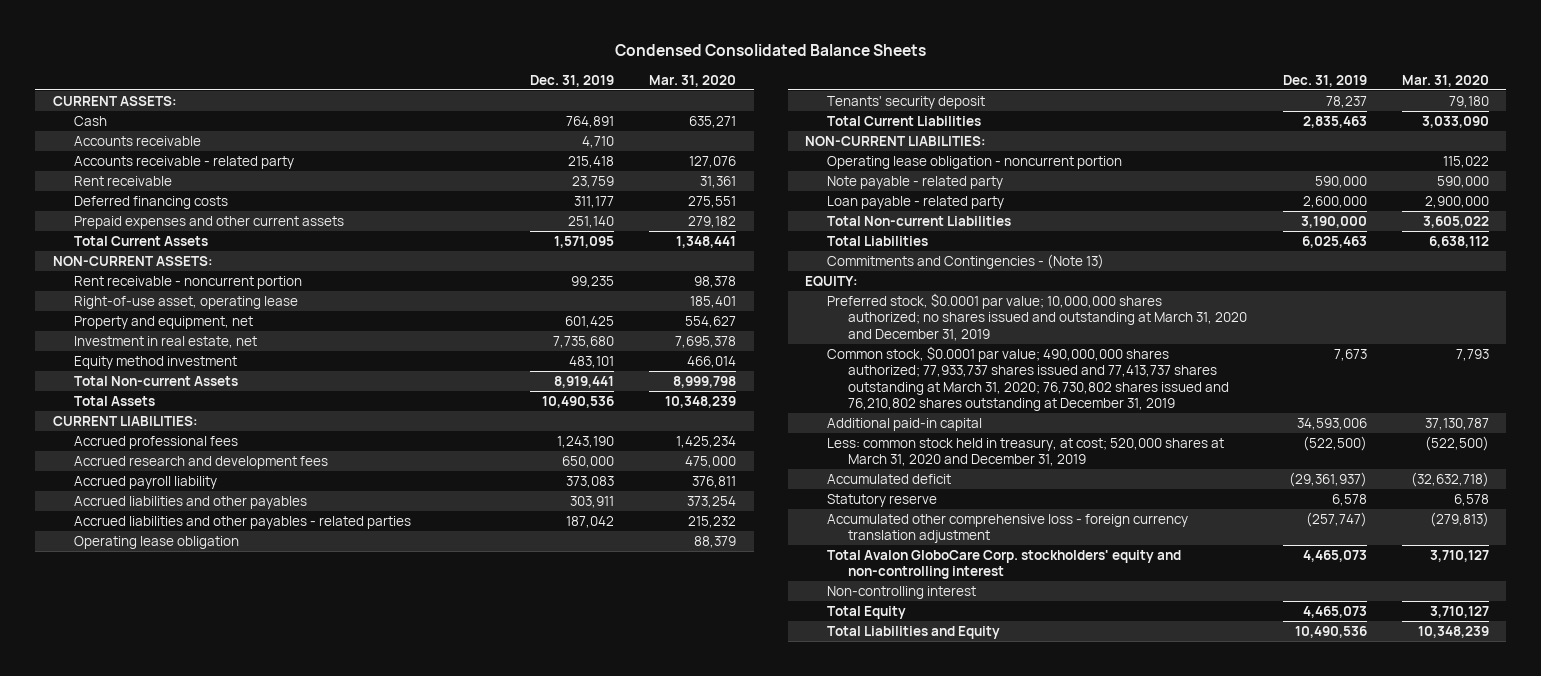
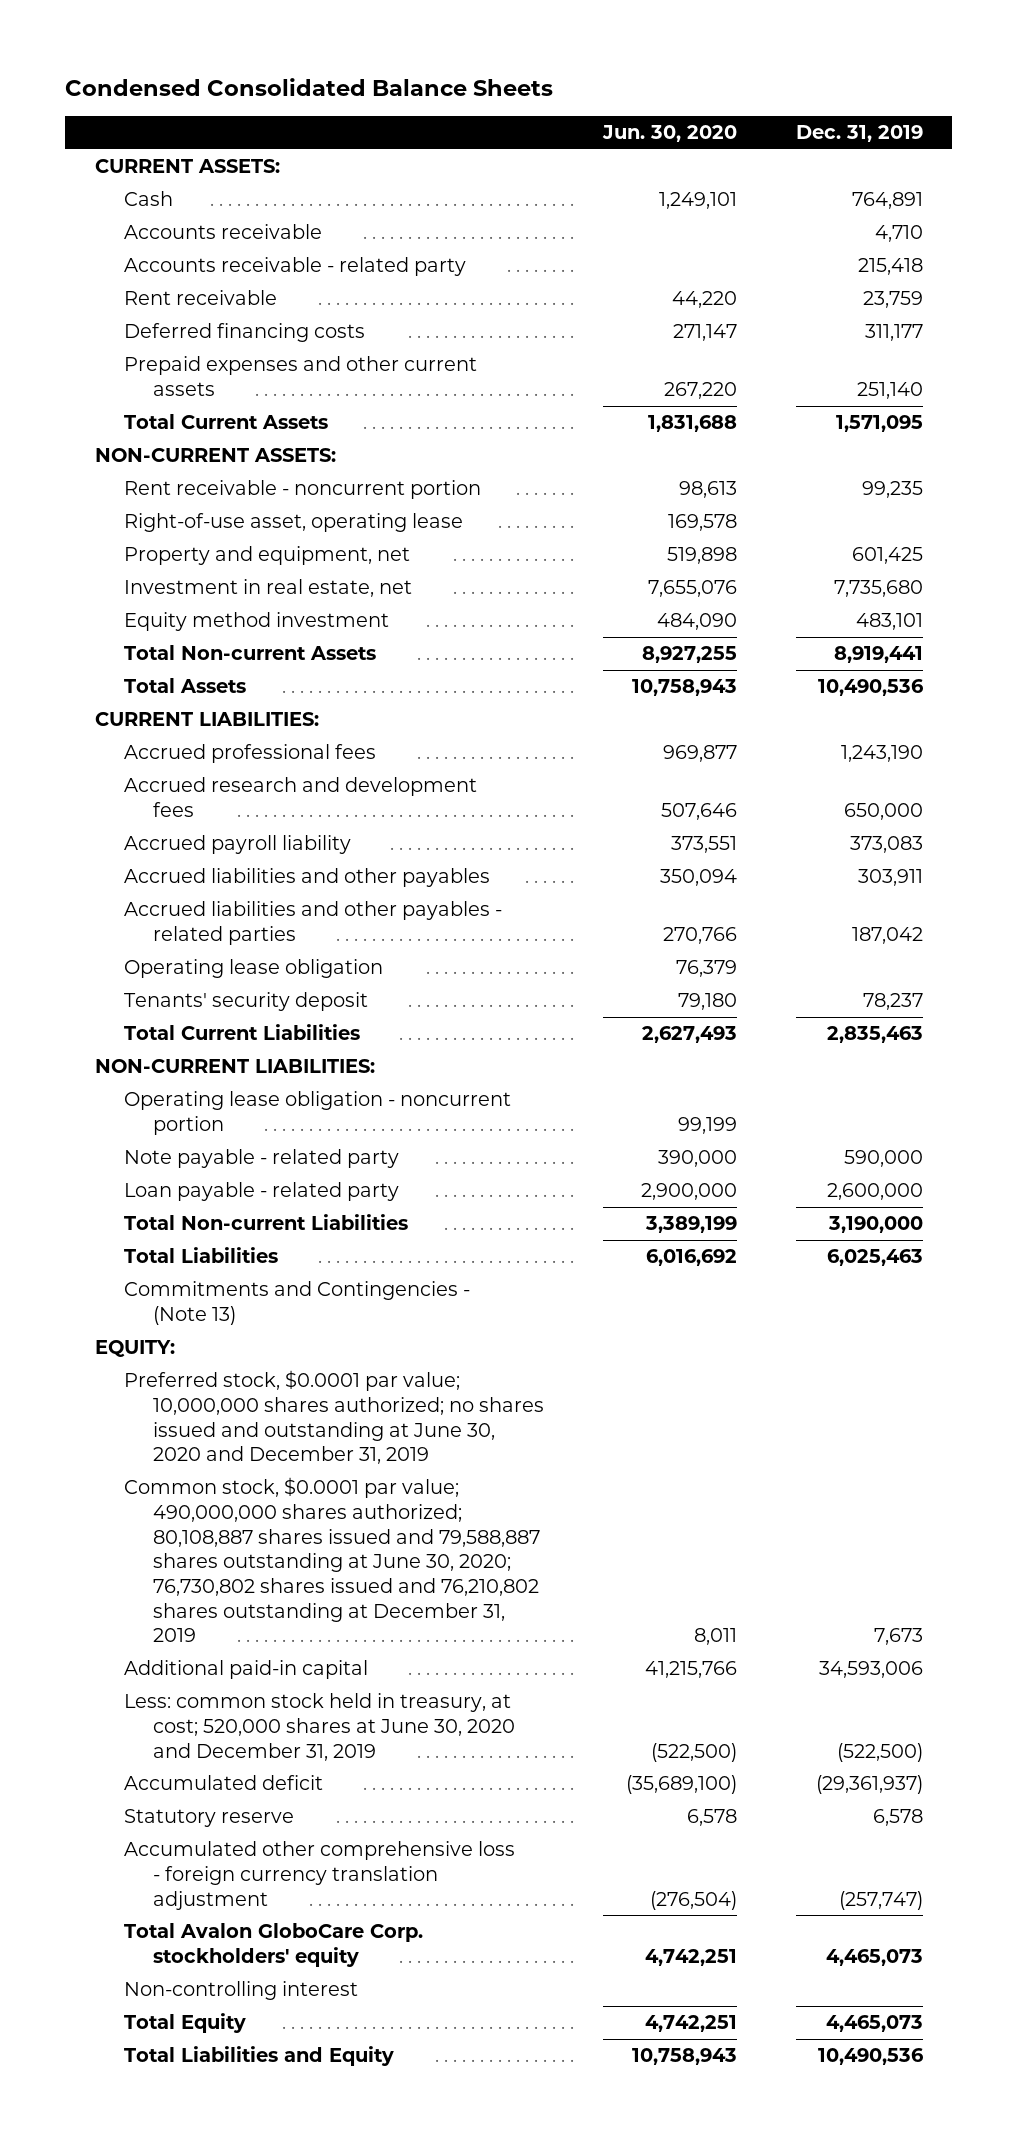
- | Dec. 31, 2019 | Mar. 31, 2020
+ | Jun. 30, 2020 | Dec. 31, 2019
- Preferred stock, $0.0001 par value; 10,000,000 shares authorized; no shares issued and outstanding at March 31, 2020 and December 31, 2019
- Common stock, $0.0001 par value; 490,000,000 shares authorized; 77,933,737 shares issued and 77,413,737 shares outstanding at March 31, 2020; 76,730,802 shares issued and 76,210,802 shares outstanding at December 31, 2019 | 7,673 | 7,793
+ Preferred stock, $0.0001 par value; 10,000,000 shares authorized; no shares issued and outstanding at June 30, 2020 and December 31, 2019
+ Common stock, $0.0001 par value; 490,000,000 shares authorized; 80,108,887 shares issued and 79,588,887 shares outstanding at June 30, 2020; 76,730,802 shares issued and 76,210,802 shares outstanding at December 31, 2019 | 8,011 | 7,673
- Less: common stock held in treasury, at cost; 520,000 shares at March 31, 2020 and December 31, 2019 | (522,500) | (522,500)
+ Less: common stock held in treasury, at cost; 520,000 shares at June 30, 2020 and December 31, 2019 | (522,500) | (522,500)
- Total Avalon GloboCare Corp. stockholders' equity and non-controlling interest | 4,465,073 | 3,710,127
+ Total Avalon GloboCare Corp. stockholders' equity | 4,742,251 | 4,465,073

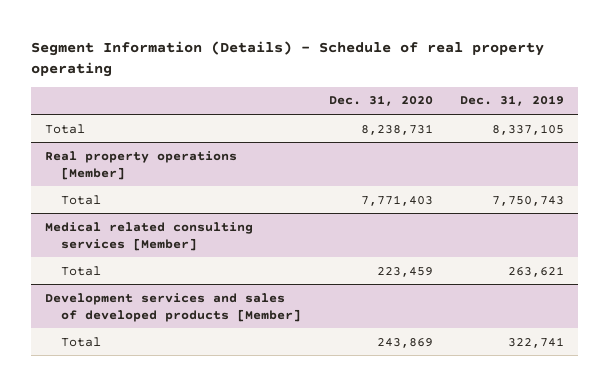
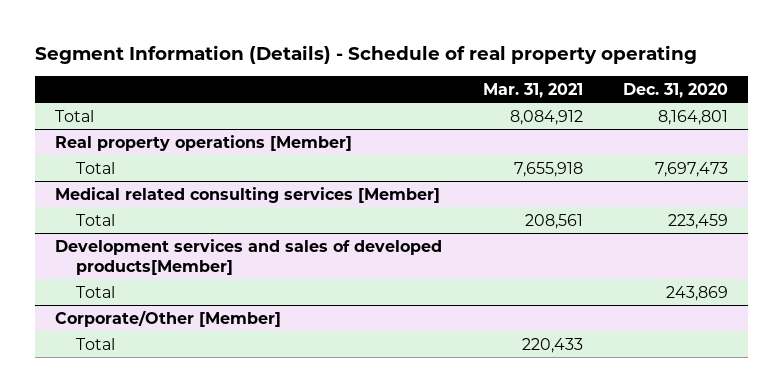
- | Dec. 31, 2020 | Dec. 31, 2019
+ | Mar. 31, 2021 | Dec. 31, 2020
- Total | 8,238,731 | 8,337,105
+ Total | 8,084,912 | 8,164,801
@ Real property operations [Member]
- Total | 7,771,403 | 7,750,743
+ Total | 7,655,918 | 7,697,473
- Development services and sales of developed products [Member]
+ Development services and sales of developed products[Member]
+ Corporate/Other [Member]
+ Total | 220,433 |

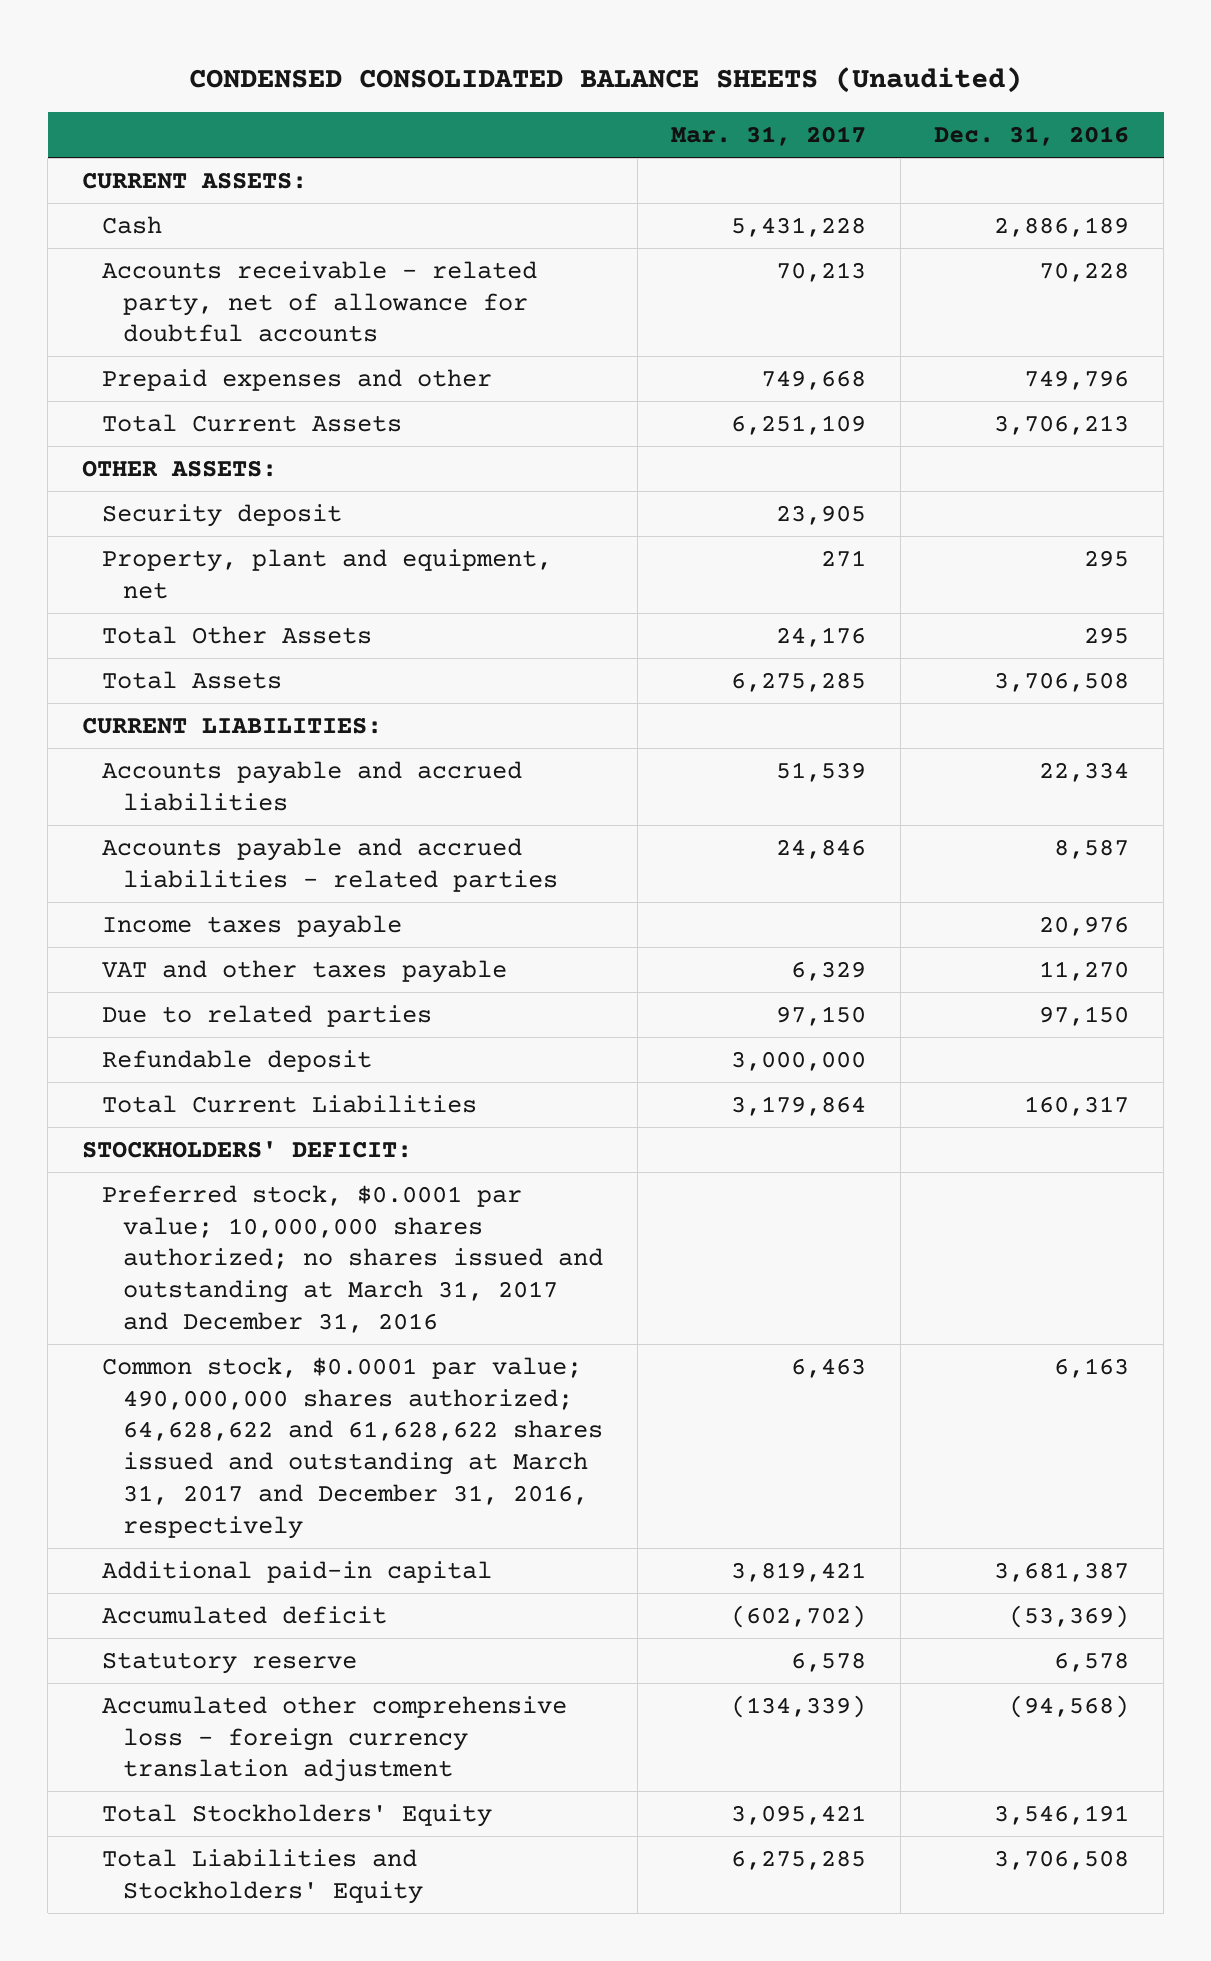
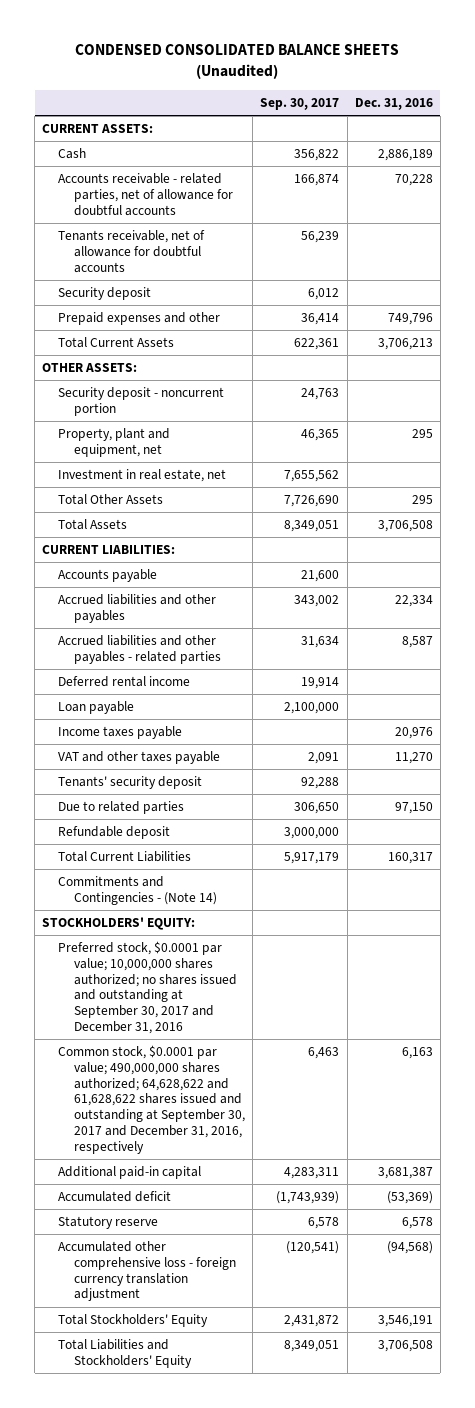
- | Mar. 31, 2017 | Dec. 31, 2016
+ | Sep. 30, 2017 | Dec. 31, 2016
- Accounts receivable - related party, net of allowance for doubtful accounts | 70,213 | 70,228
+ Accounts receivable - related parties, net of allowance for doubtful accounts | 166,874 | 70,228
+ Tenants receivable, net of allowance for doubtful accounts | 56,239 |
moved up: Security deposit | 6,012 |
+ Security deposit - noncurrent portion | 24,763 |
+ Investment in real estate, net | 7,655,562 |
- Accounts payable and accrued liabilities | 51,539 | 22,334
- Accounts payable and accrued liabilities - related parties | 24,846 | 8,587
+ Accounts payable | 21,600 |
+ Accrued liabilities and other payables | 343,002 | 22,334
+ Accrued liabilities and other payables - related parties | 31,634 | 8,587
+ Deferred rental income | 19,914 |
+ Loan payable | 2,100,000 |
+ Tenants' security deposit | 92,288 |
- STOCKHOLDERS' DEFICIT:
- Preferred stock, $0.0001 par value; 10,000,000 shares authorized; no shares issued and outstanding at March 31, 2017 and December 31, 2016
- Common stock, $0.0001 par value; 490,000,000 shares authorized; 64,628,622 and 61,628,622 shares issued and outstanding at March 31, 2017 and December 31, 2016, respectively | 6,463 | 6,163
+ Commitments and Contingencies - (Note 14)
+ STOCKHOLDERS' EQUITY:
+ Preferred stock, $0.0001 par value; 10,000,000 shares authorized; no shares issued and outstanding at September 30, 2017 and December 31, 2016
+ Common stock, $0.0001 par value; 490,000,000 shares authorized; 64,628,622 and 61,628,622 shares issued and outstanding at September 30, 2017 and December 31, 2016, respectively | 6,463 | 6,163

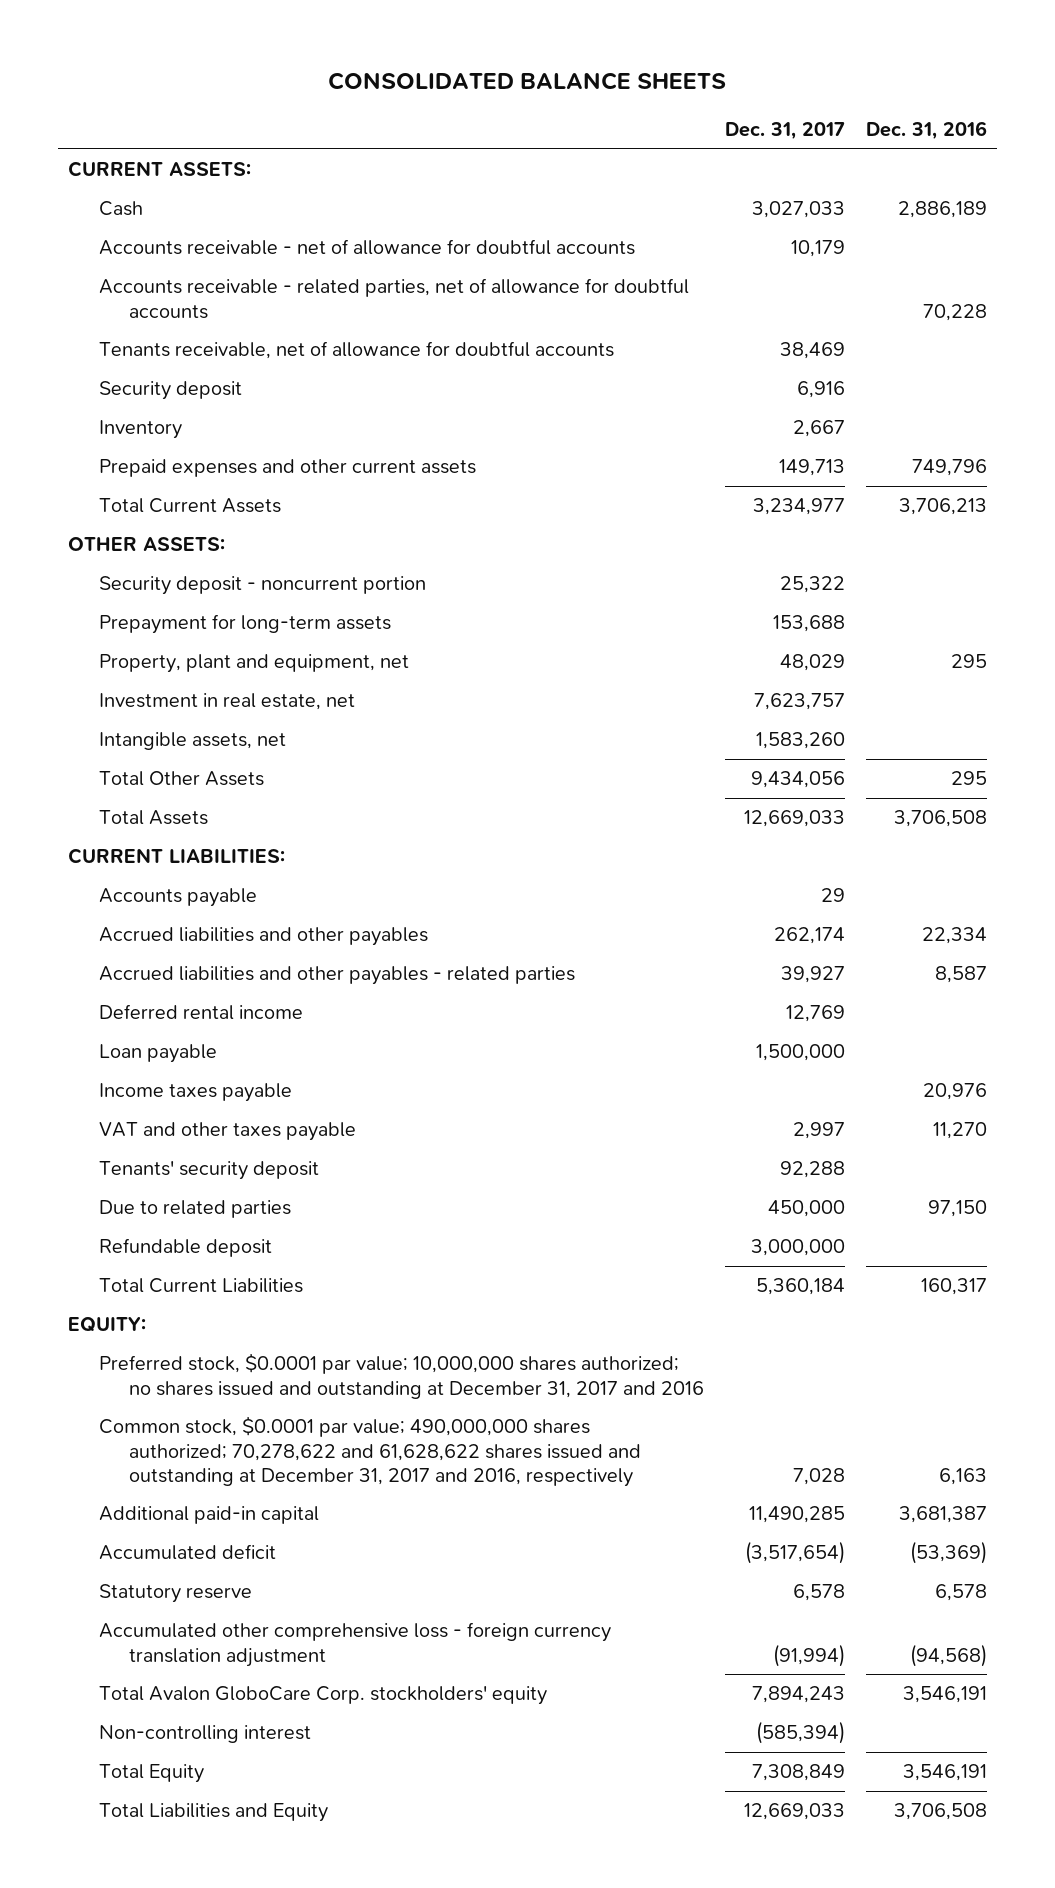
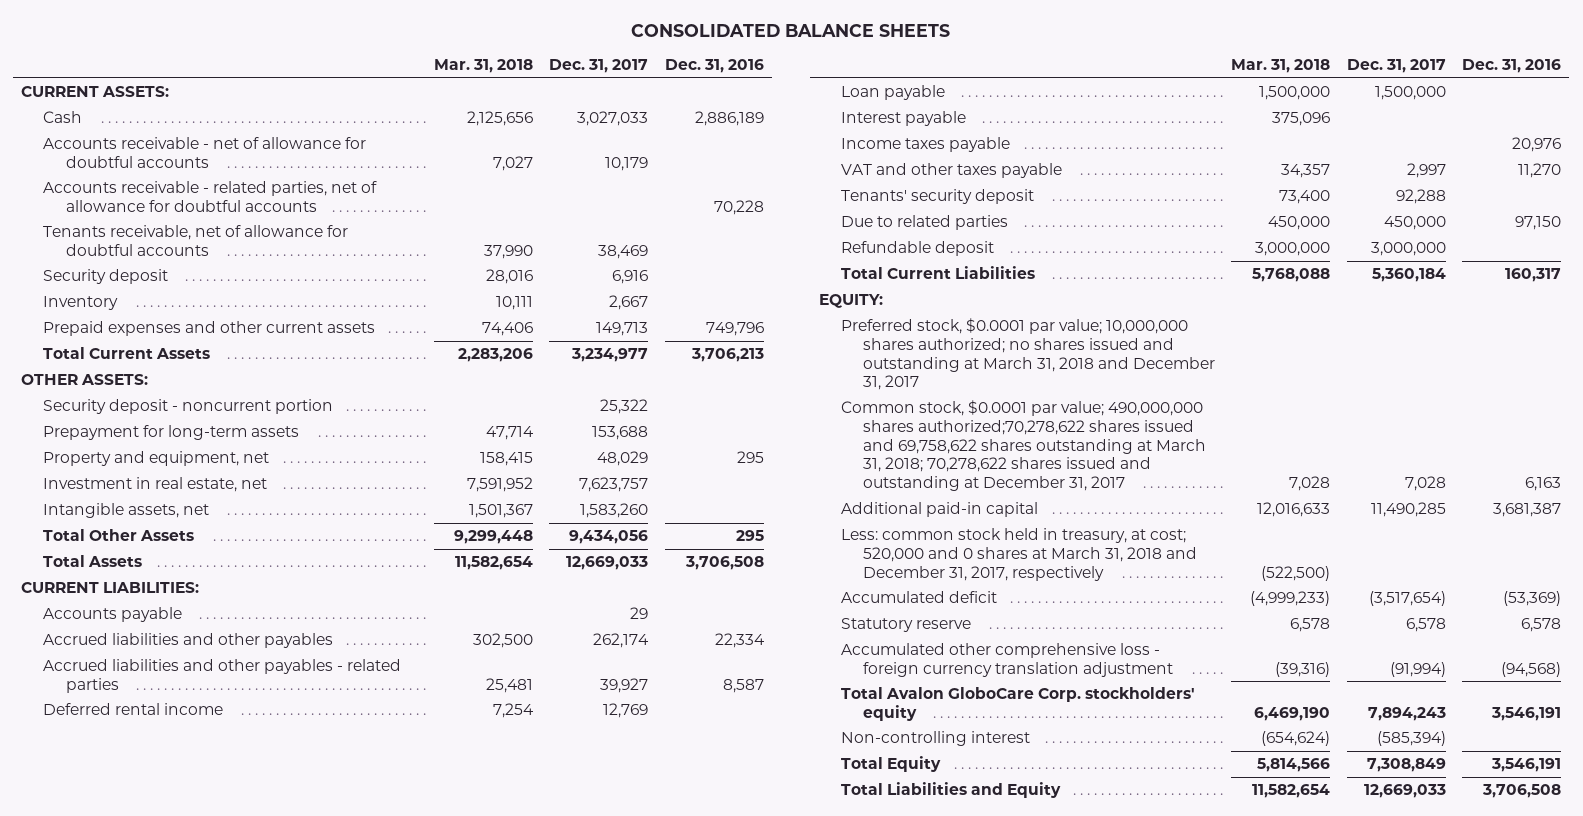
- | Dec. 31, 2017 | Dec. 31, 2016
+ | Mar. 31, 2018 | Dec. 31, 2017 | Dec. 31, 2016
- Property, plant and equipment, net | 48,029 | 295
+ Property and equipment, net | 158,415 | 48,029 | 295
+ Interest payable | 375,096 | |
- Preferred stock, $0.0001 par value; 10,000,000 shares authorized; no shares issued and outstanding at December 31, 2017 and 2016
- Common stock, $0.0001 par value; 490,000,000 shares authorized; 70,278,622 and 61,628,622 shares issued and outstanding at December 31, 2017 and 2016, respectively | 7,028 | 6,163
+ Preferred stock, $0.0001 par value; 10,000,000 shares authorized; no shares issued and outstanding at March 31, 2018 and December 31, 2017
+ Common stock, $0.0001 par value; 490,000,000 shares authorized;70,278,622 shares issued and 69,758,622 shares outstanding at March 31, 2018; 70,278,622 shares issued and outstanding at December 31, 2017 | 7,028 | 7,028 | 6,163
+ Less: common stock held in treasury, at cost; 520,000 and 0 shares at March 31, 2018 and December 31, 2017, respectively | (522,500) | |

